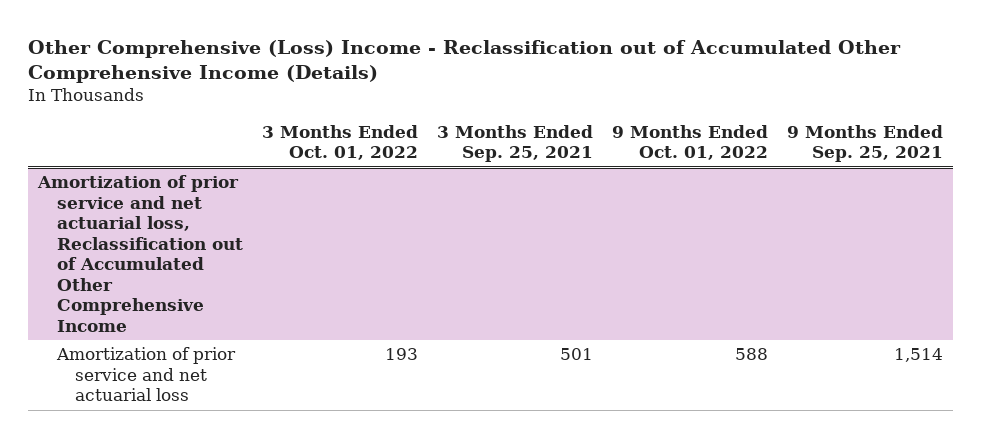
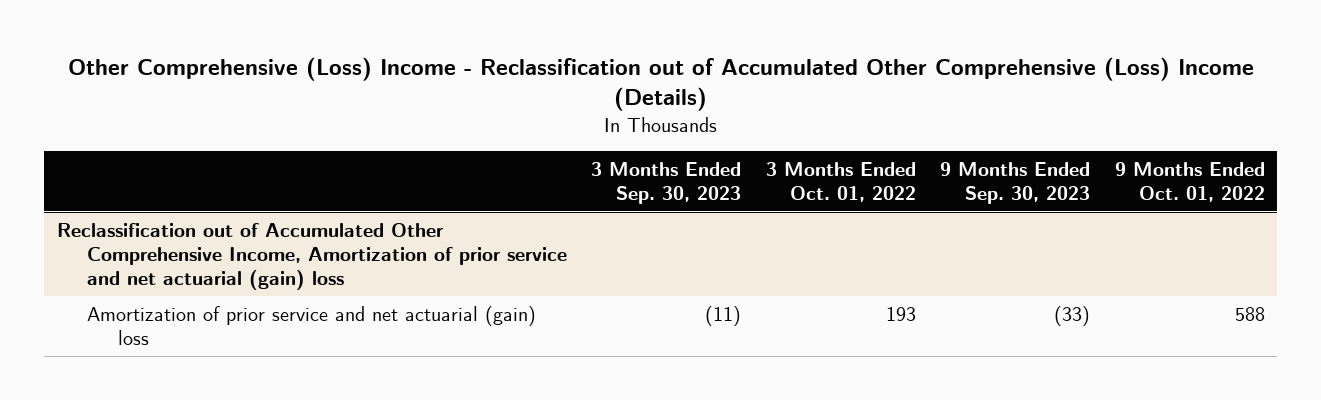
- Other Comprehensive (Loss) Income - Reclassification out of Accumulated Other Comprehensive Income (Details)
+ Other Comprehensive (Loss) Income - Reclassification out of Accumulated Other Comprehensive (Loss) Income (Details)
- | 3 Months Ended Oct. 01, 2022 | 3 Months Ended Sep. 25, 2021 | 9 Months Ended Oct. 01, 2022 | 9 Months Ended Sep. 25, 2021
+ | 3 Months Ended Sep. 30, 2023 | 3 Months Ended Oct. 01, 2022 | 9 Months Ended Sep. 30, 2023 | 9 Months Ended Oct. 01, 2022
- Amortization of prior service and net actuarial loss, Reclassification out of Accumulated Other Comprehensive Income
- Amortization of prior service and net actuarial loss | 193 | 501 | 588 | 1,514
+ Reclassification out of Accumulated Other Comprehensive Income, Amortization of prior service and net actuarial (gain) loss
+ Amortization of prior service and net actuarial (gain) loss | (11) | 193 | (33) | 588

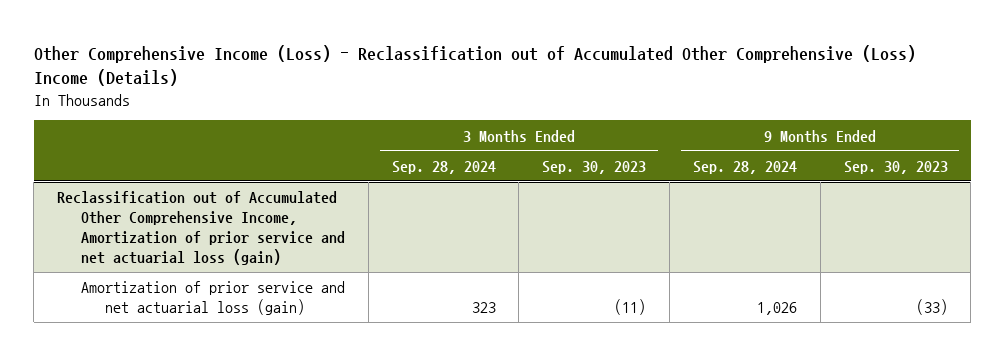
- Other Comprehensive (Loss) Income - Reclassification out of Accumulated Other Comprehensive (Loss) Income (Details)
+ Other Comprehensive Income (Loss) - Reclassification out of Accumulated Other Comprehensive (Loss) Income (Details)
- | 3 Months Ended Sep. 30, 2023 | 3 Months Ended Oct. 01, 2022 | 9 Months Ended Sep. 30, 2023 | 9 Months Ended Oct. 01, 2022
+ | 3 Months Ended Sep. 28, 2024 | 3 Months Ended Sep. 30, 2023 | 9 Months Ended Sep. 28, 2024 | 9 Months Ended Sep. 30, 2023
- Reclassification out of Accumulated Other Comprehensive Income, Amortization of prior service and net actuarial (gain) loss
- Amortization of prior service and net actuarial (gain) loss | (11) | 193 | (33) | 588
+ Reclassification out of Accumulated Other Comprehensive Income, Amortization of prior service and net actuarial loss (gain)
+ Amortization of prior service and net actuarial loss (gain) | 323 | (11) | 1,026 | (33)

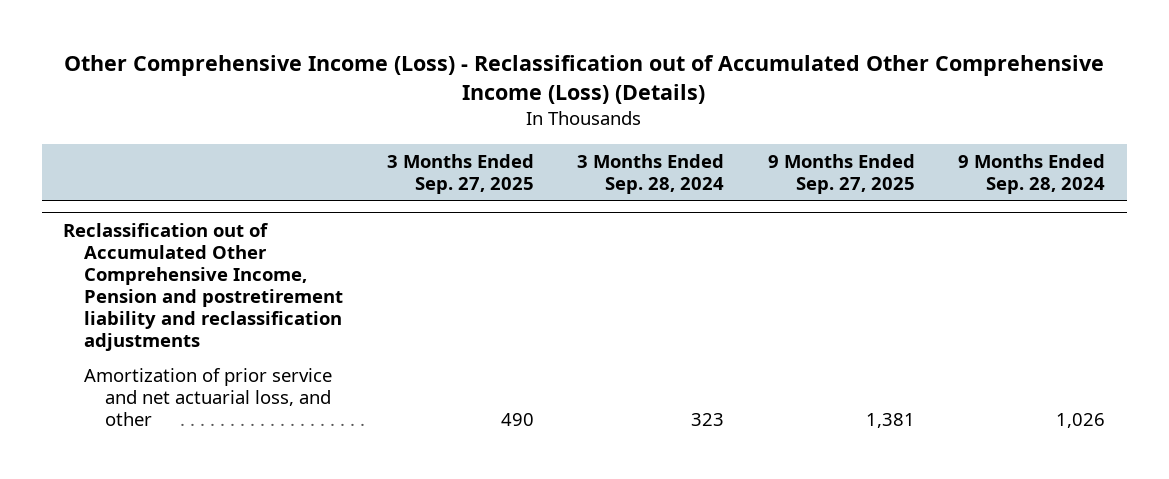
- Other Comprehensive Income (Loss) - Reclassification out of Accumulated Other Comprehensive (Loss) Income (Details)
+ Other Comprehensive Income (Loss) - Reclassification out of Accumulated Other Comprehensive Income (Loss) (Details)
- | 3 Months Ended Sep. 28, 2024 | 3 Months Ended Sep. 30, 2023 | 9 Months Ended Sep. 28, 2024 | 9 Months Ended Sep. 30, 2023
+ | 3 Months Ended Sep. 27, 2025 | 3 Months Ended Sep. 28, 2024 | 9 Months Ended Sep. 27, 2025 | 9 Months Ended Sep. 28, 2024
- Reclassification out of Accumulated Other Comprehensive Income, Amortization of prior service and net actuarial loss (gain)
- Amortization of prior service and net actuarial loss (gain) | 323 | (11) | 1,026 | (33)
+ Reclassification out of Accumulated Other Comprehensive Income, Pension and postretirement liability and reclassification adjustments
+ Amortization of prior service and net actuarial loss, and other | 490 | 323 | 1,381 | 1,026

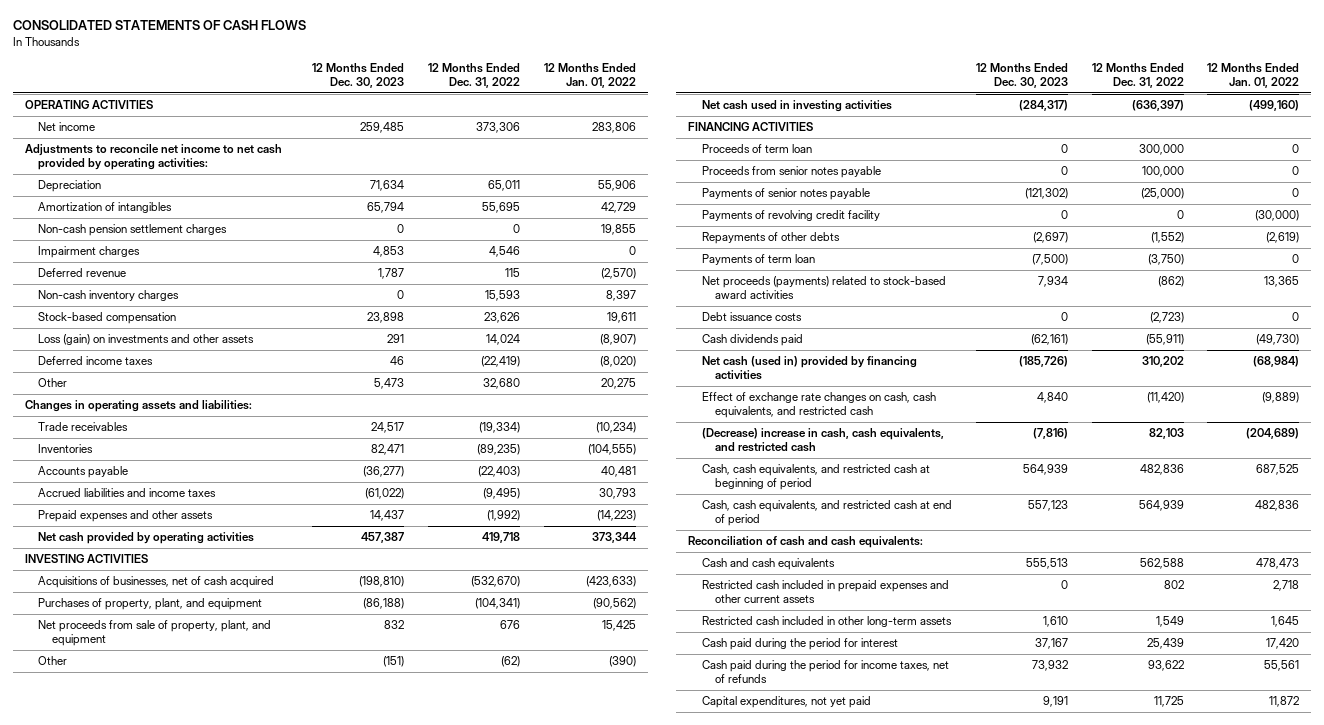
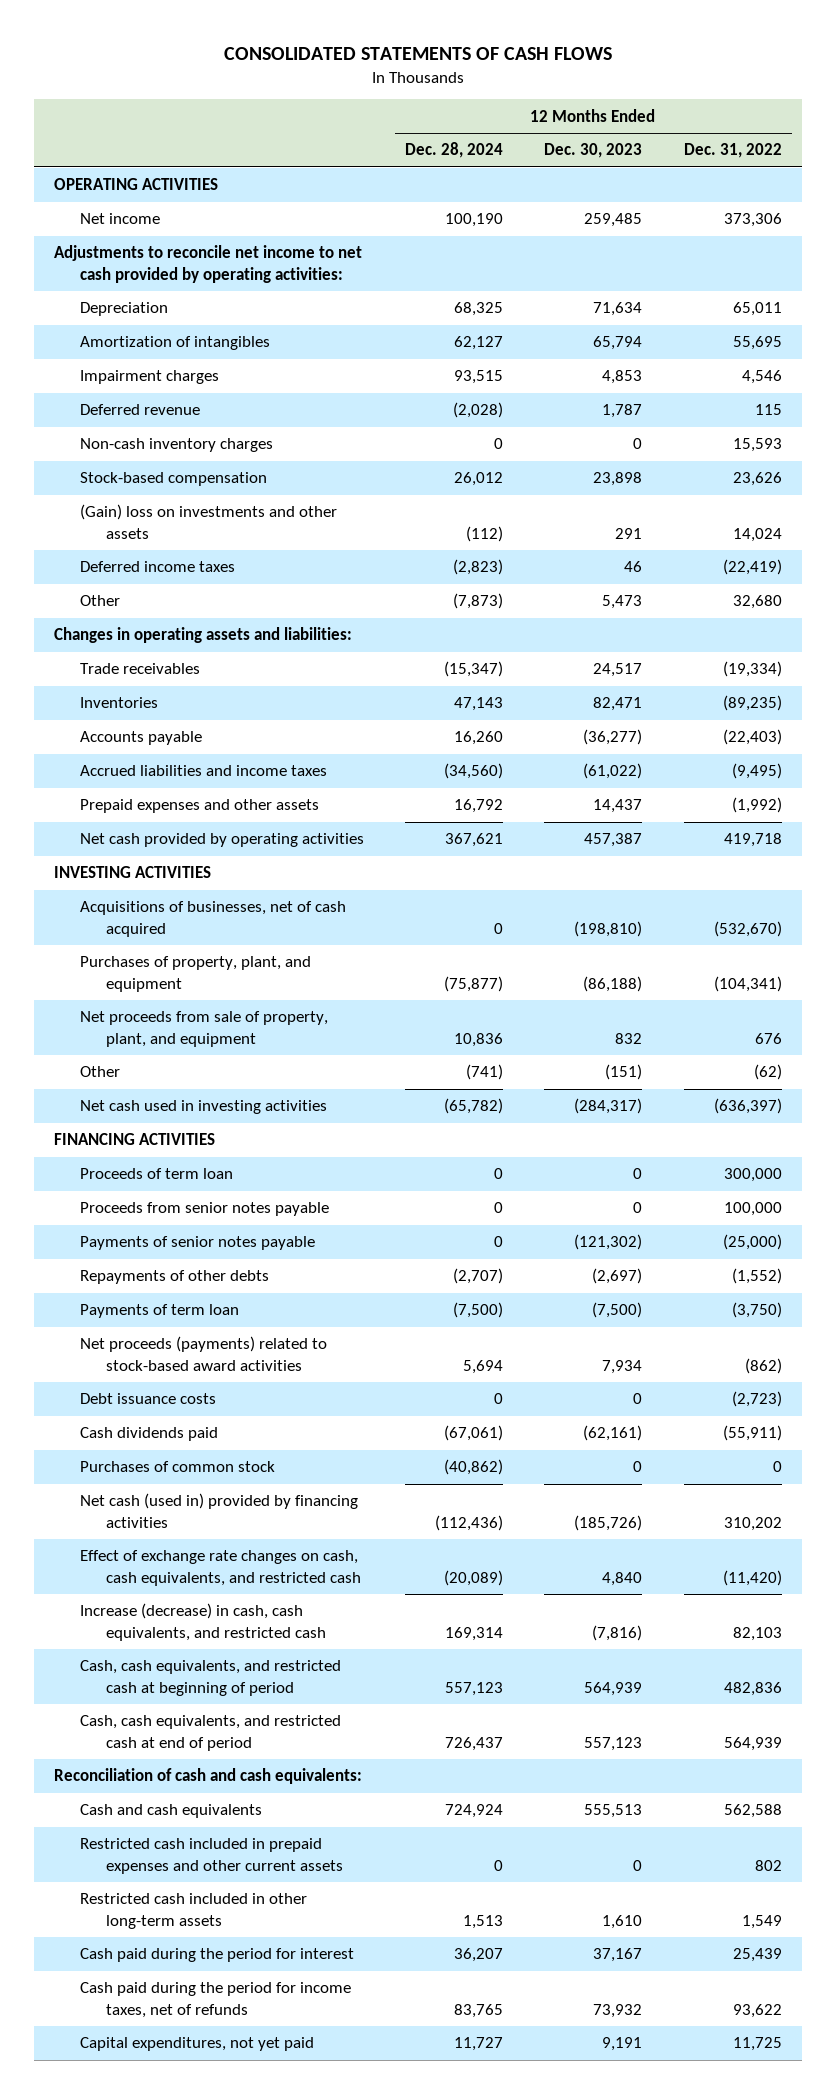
- | 12 Months Ended Dec. 30, 2023 | 12 Months Ended Dec. 31, 2022 | 12 Months Ended Jan. 01, 2022
+ | 12 Months Ended Dec. 28, 2024 | 12 Months Ended Dec. 30, 2023 | 12 Months Ended Dec. 31, 2022
- Non-cash pension settlement charges | 0 | 0 | 19,855
- Loss (gain) on investments and other assets | 291 | 14,024 | (8,907)
+ (Gain) loss on investments and other assets | (112) | 291 | 14,024
- Payments of revolving credit facility | 0 | 0 | (30,000)
+ Purchases of common stock | (40,862) | 0 | 0
- (Decrease) increase in cash, cash equivalents, and restricted cash | (7,816) | 82,103 | (204,689)
+ Increase (decrease) in cash, cash equivalents, and restricted cash | 169,314 | (7,816) | 82,103

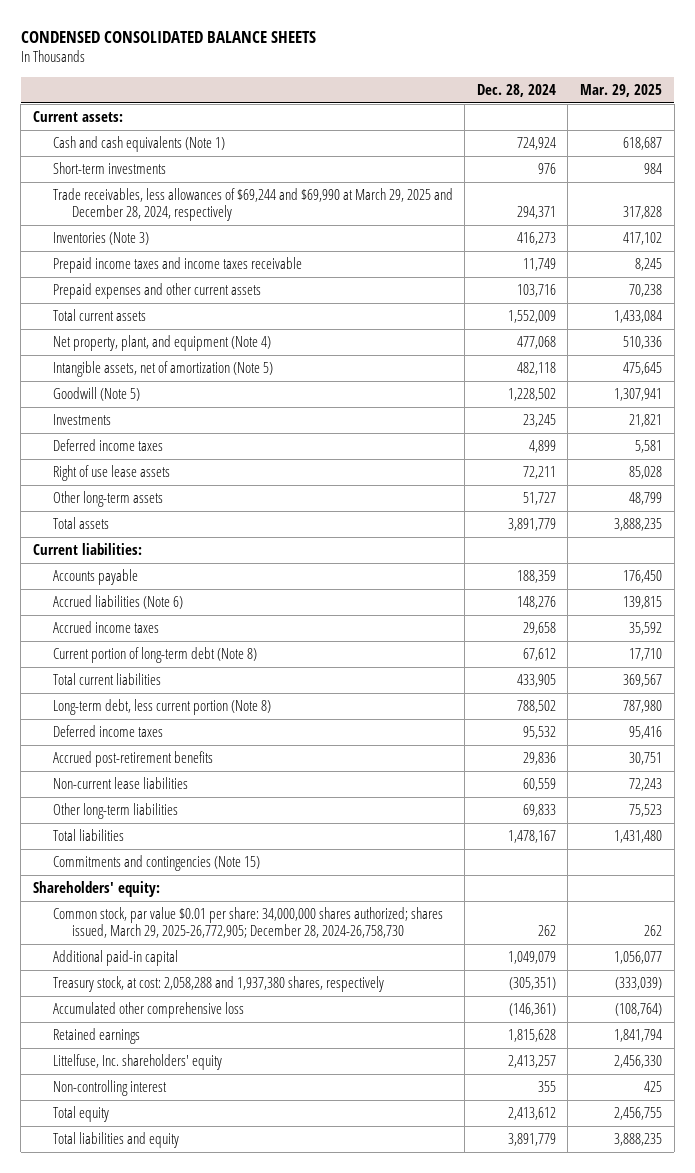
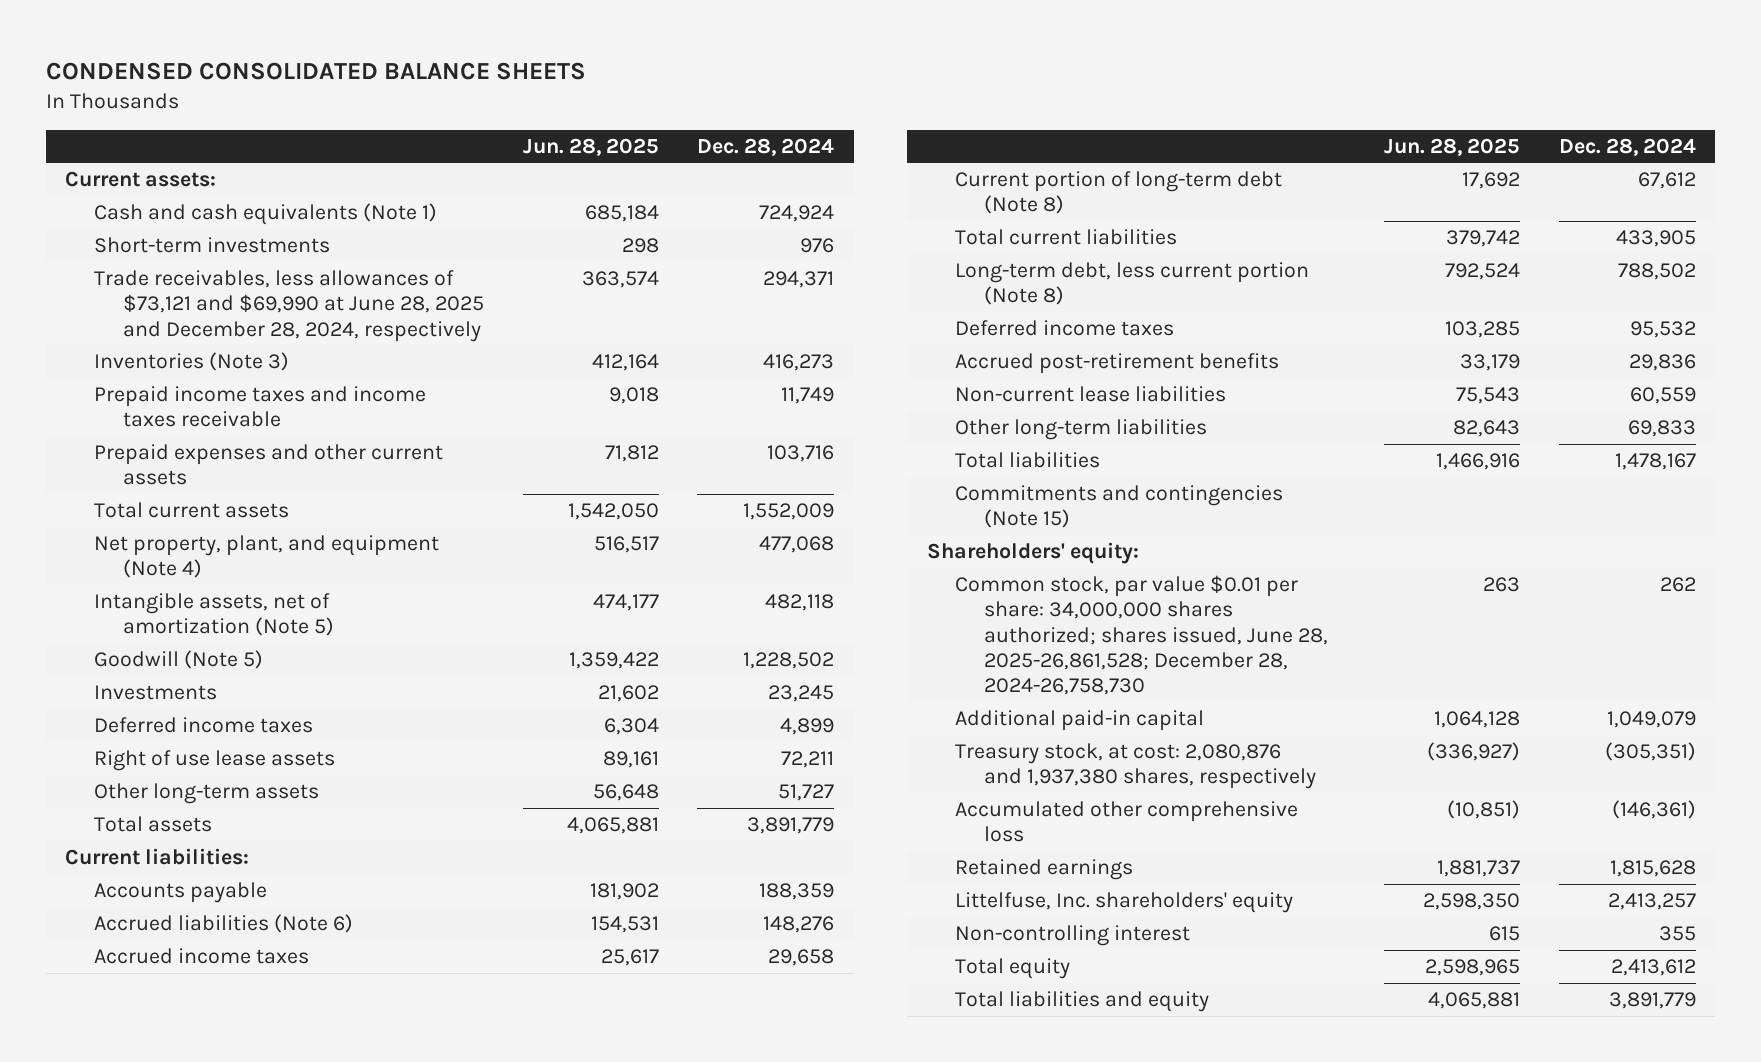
- | Dec. 28, 2024 | Mar. 29, 2025
+ | Jun. 28, 2025 | Dec. 28, 2024
- Trade receivables, less allowances of $69,244 and $69,990 at March 29, 2025 and December 28, 2024, respectively | 294,371 | 317,828
+ Trade receivables, less allowances of $73,121 and $69,990 at June 28, 2025 and December 28, 2024, respectively | 363,574 | 294,371
- Common stock, par value $0.01 per share: 34,000,000 shares authorized; shares issued, March 29, 2025-26,772,905; December 28, 2024-26,758,730 | 262 | 262
+ Common stock, par value $0.01 per share: 34,000,000 shares authorized; shares issued, June 28, 2025-26,861,528; December 28, 2024-26,758,730 | 263 | 262
- Treasury stock, at cost: 2,058,288 and 1,937,380 shares, respectively | (305,351) | (333,039)
+ Treasury stock, at cost: 2,080,876 and 1,937,380 shares, respectively | (336,927) | (305,351)

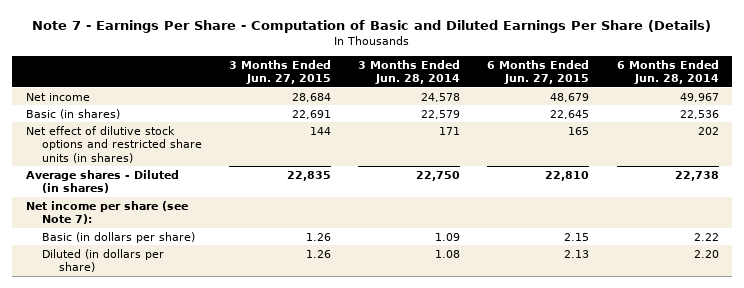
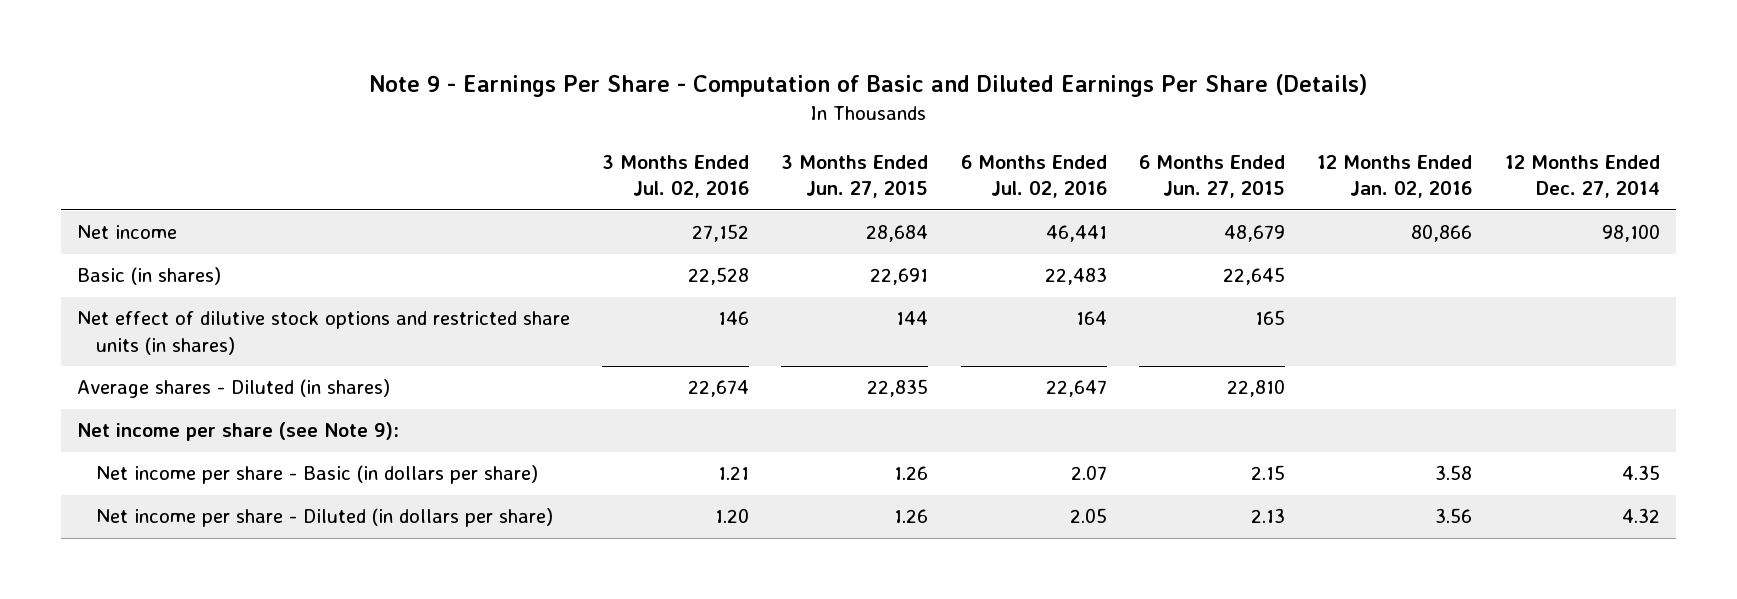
- Note 7 - Earnings Per Share - Computation of Basic and Diluted Earnings Per Share (Details)
+ Note 9 - Earnings Per Share - Computation of Basic and Diluted Earnings Per Share (Details)
- | 3 Months Ended Jun. 27, 2015 | 3 Months Ended Jun. 28, 2014 | 6 Months Ended Jun. 27, 2015 | 6 Months Ended Jun. 28, 2014
+ | 3 Months Ended Jul. 02, 2016 | 3 Months Ended Jun. 27, 2015 | 6 Months Ended Jul. 02, 2016 | 6 Months Ended Jun. 27, 2015 | 12 Months Ended Jan. 02, 2016 | 12 Months Ended Dec. 27, 2014
- Net income per share (see Note 7):
- Basic (in dollars per share) | 1.26 | 1.09 | 2.15 | 2.22
- Diluted (in dollars per share) | 1.26 | 1.08 | 2.13 | 2.20
+ Net income per share (see Note 9):
+ Net income per share - Basic (in dollars per share) | 1.21 | 1.26 | 2.07 | 2.15 | 3.58 | 4.35
+ Net income per share - Diluted (in dollars per share) | 1.20 | 1.26 | 2.05 | 2.13 | 3.56 | 4.32

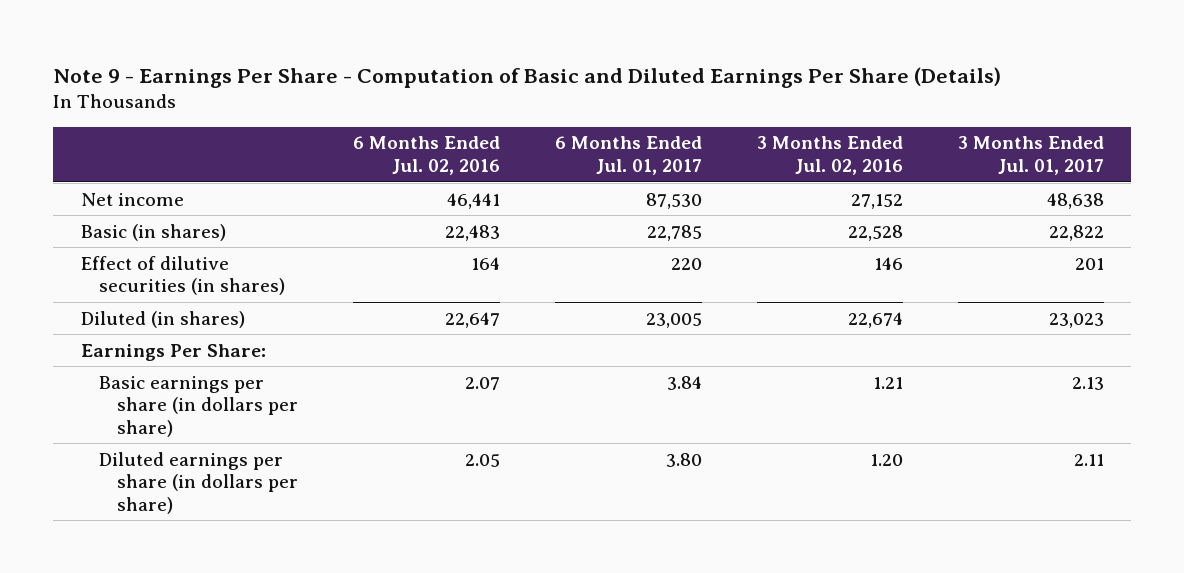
- | 3 Months Ended Jul. 02, 2016 | 3 Months Ended Jun. 27, 2015 | 6 Months Ended Jul. 02, 2016 | 6 Months Ended Jun. 27, 2015 | 12 Months Ended Jan. 02, 2016 | 12 Months Ended Dec. 27, 2014
+ | 6 Months Ended Jul. 02, 2016 | 6 Months Ended Jul. 01, 2017 | 3 Months Ended Jul. 02, 2016 | 3 Months Ended Jul. 01, 2017
- Net effect of dilutive stock options and restricted share units (in shares) | 146 | 144 | 164 | 165 | |
- Average shares - Diluted (in shares) | 22,674 | 22,835 | 22,647 | 22,810 | |
- Net income per share (see Note 9):
- Net income per share - Basic (in dollars per share) | 1.21 | 1.26 | 2.07 | 2.15 | 3.58 | 4.35
- Net income per share - Diluted (in dollars per share) | 1.20 | 1.26 | 2.05 | 2.13 | 3.56 | 4.32
+ Effect of dilutive securities (in shares) | 164 | 220 | 146 | 201
+ Diluted (in shares) | 22,647 | 23,005 | 22,674 | 23,023
+ Earnings Per Share:
+ Basic earnings per share (in dollars per share) | 2.07 | 3.84 | 1.21 | 2.13
+ Diluted earnings per share (in dollars per share) | 2.05 | 3.80 | 1.20 | 2.11

